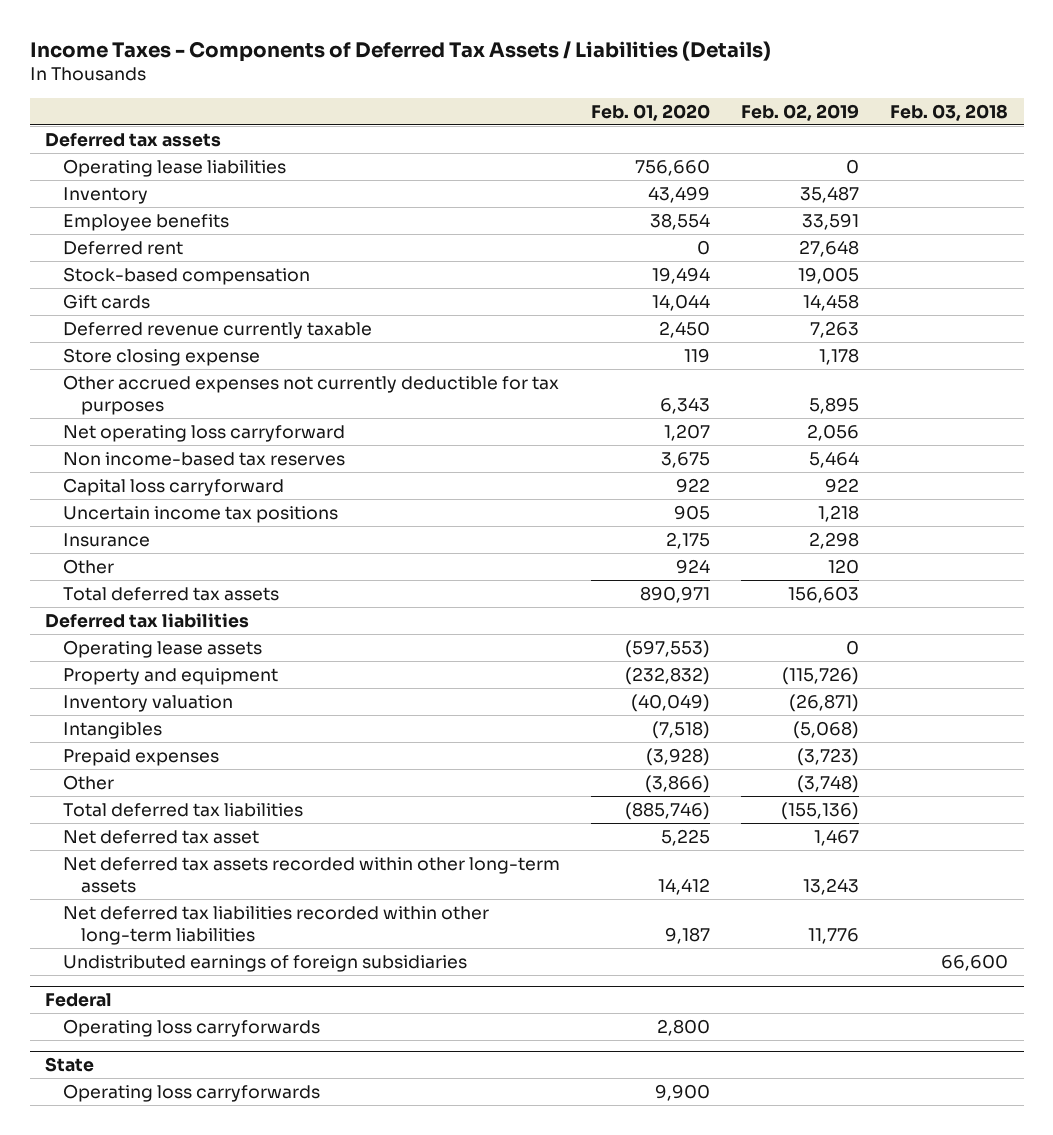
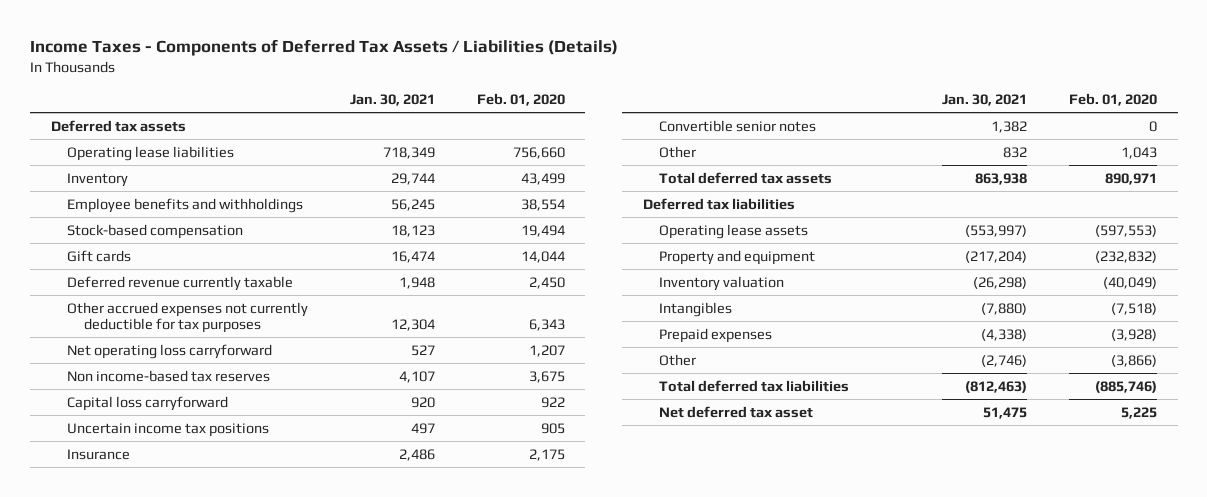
- | Feb. 01, 2020 | Feb. 02, 2019 | Feb. 03, 2018
+ | Jan. 30, 2021 | Feb. 01, 2020
- Employee benefits | 38,554 | 33,591 |
- Deferred rent | 0 | 27,648 |
+ Employee benefits and withholdings | 56,245 | 38,554
- Store closing expense | 119 | 1,178 |
- Other | 924 | 120 |
+ Convertible senior notes | 1,382 | 0
+ Other | 832 | 1,043
- Net deferred tax assets recorded within other long-term assets | 14,412 | 13,243 |
- Net deferred tax liabilities recorded within other long-term liabilities | 9,187 | 11,776 |
- Undistributed earnings of foreign subsidiaries | | | 66,600
- Federal
- Operating loss carryforwards | 2,800 | |
- State
- Operating loss carryforwards | 9,900 | |

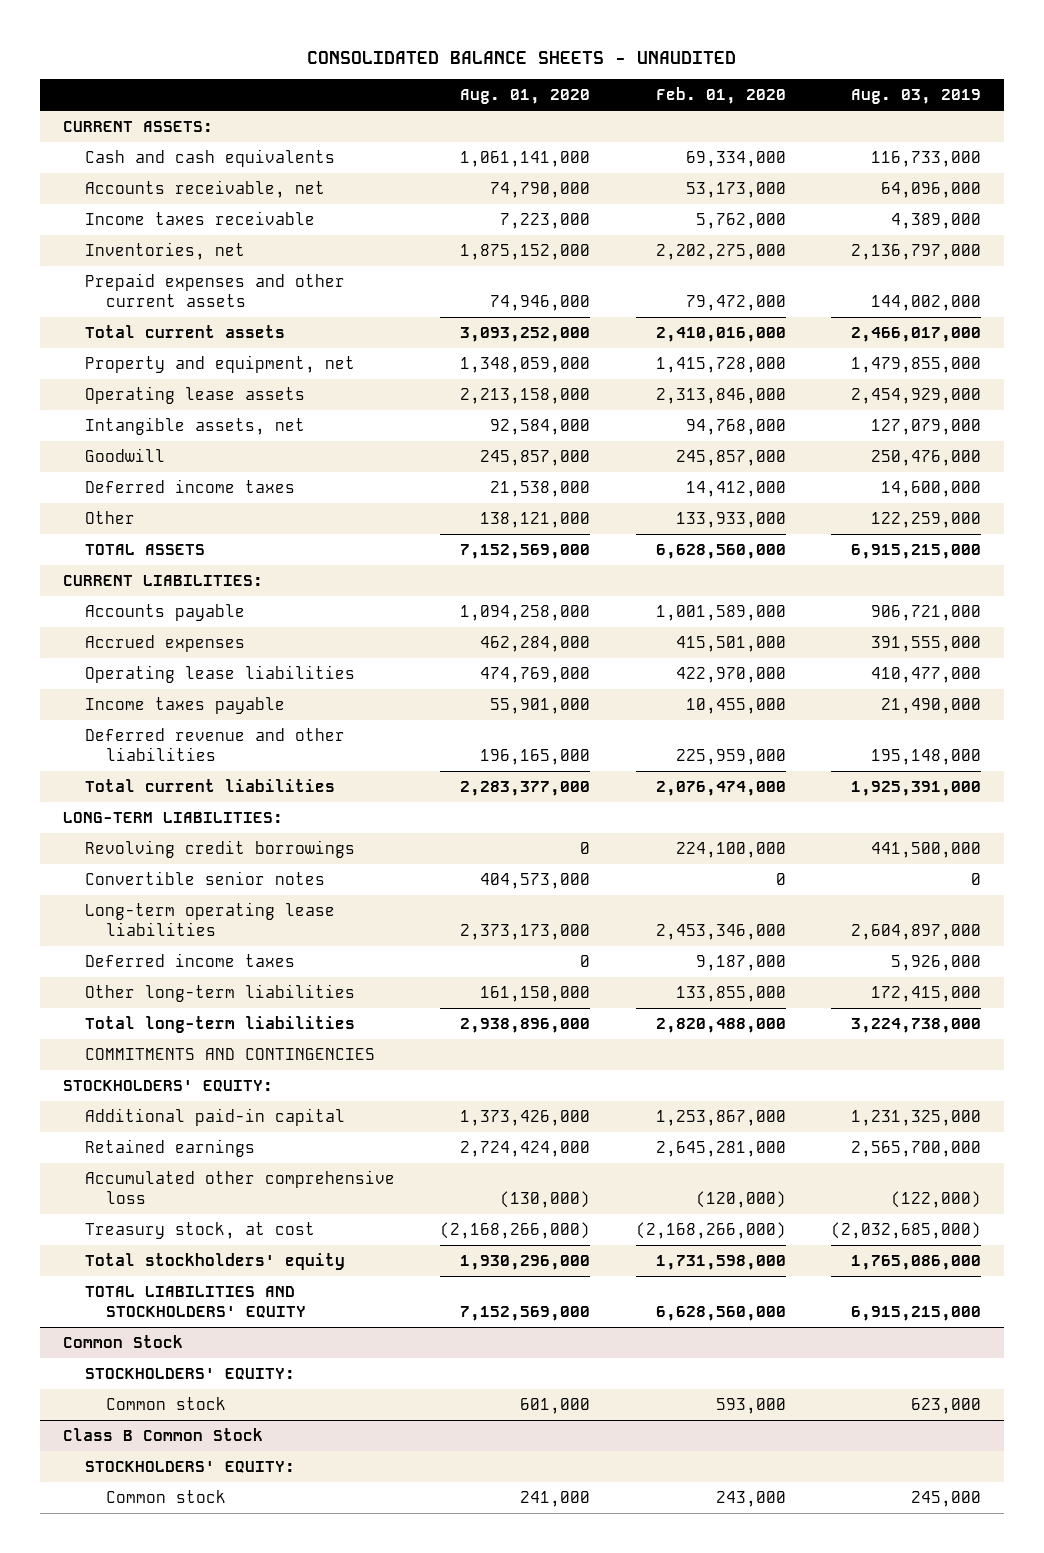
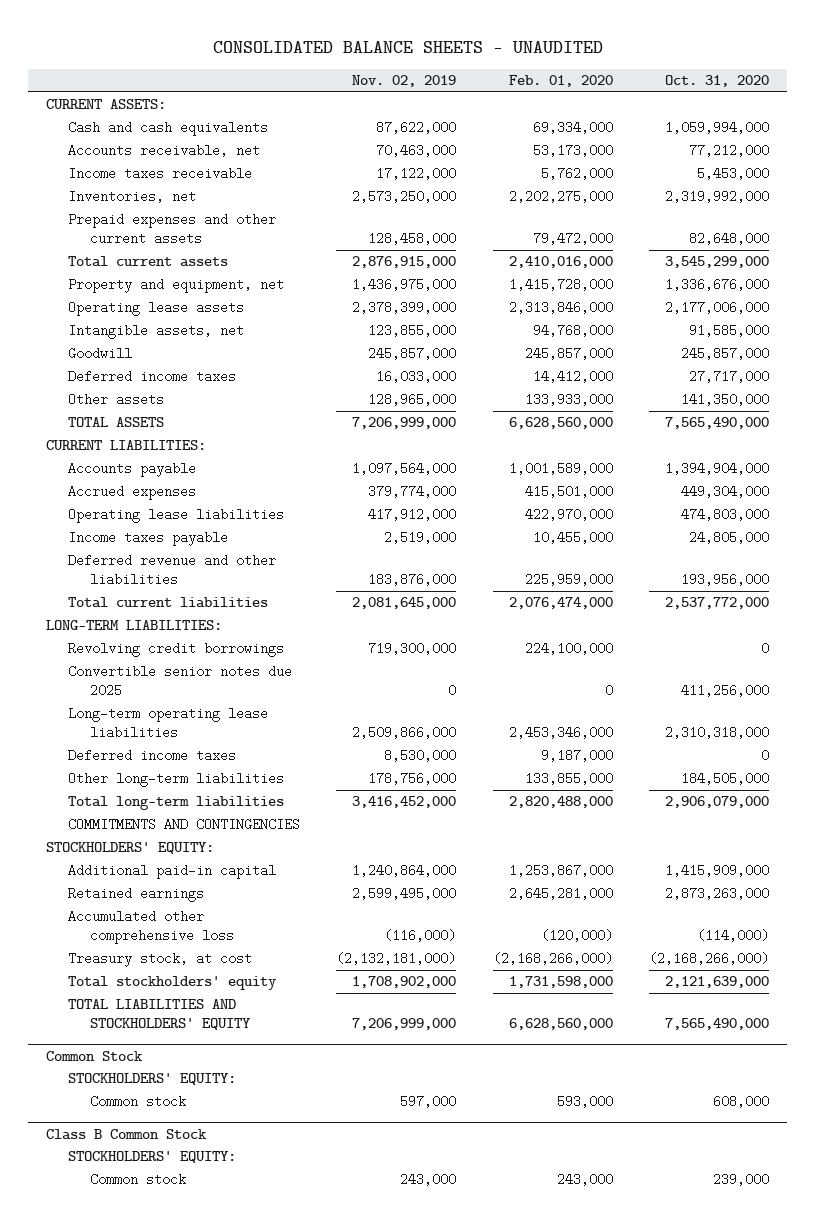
- | Aug. 01, 2020 | Feb. 01, 2020 | Aug. 03, 2019
+ | Nov. 02, 2019 | Feb. 01, 2020 | Oct. 31, 2020
- Other | 138,121,000 | 133,933,000 | 122,259,000
+ Other assets | 128,965,000 | 133,933,000 | 141,350,000
- Convertible senior notes | 404,573,000 | 0 | 0
+ Convertible senior notes due 2025 | 0 | 0 | 411,256,000

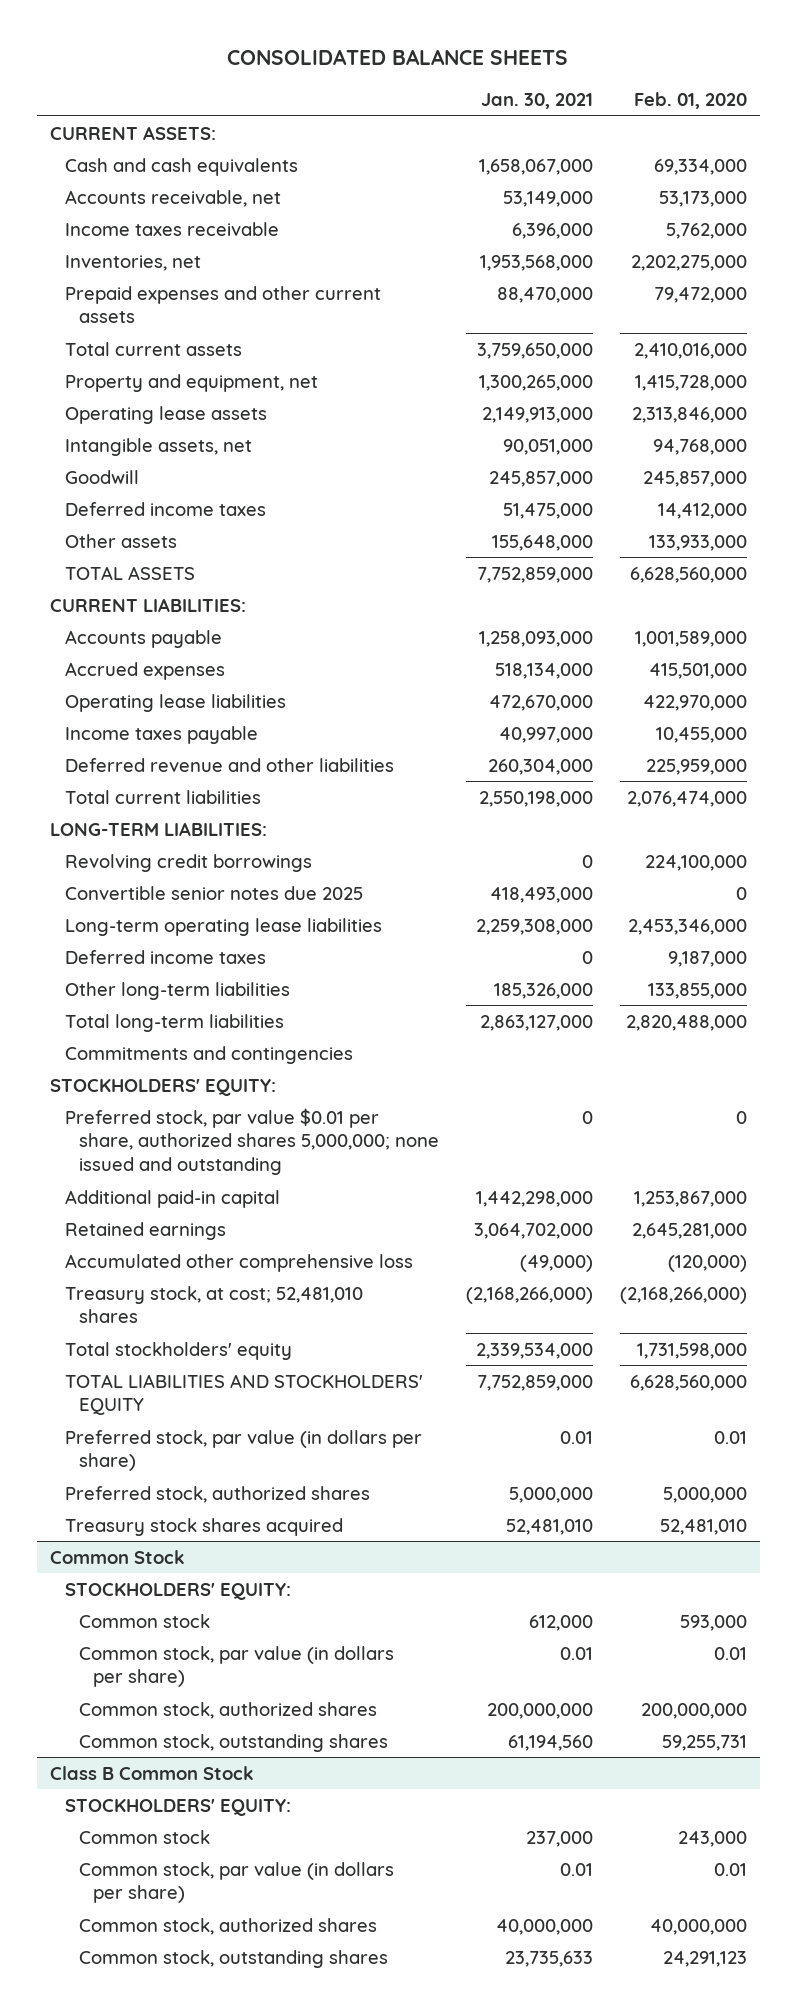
- CONSOLIDATED BALANCE SHEETS - UNAUDITED
+ CONSOLIDATED BALANCE SHEETS
- | Nov. 02, 2019 | Feb. 01, 2020 | Oct. 31, 2020
+ | Jan. 30, 2021 | Feb. 01, 2020
- COMMITMENTS AND CONTINGENCIES
+ Commitments and contingencies
+ Preferred stock, par value $0.01 per share, authorized shares 5,000,000; none issued and outstanding | 0 | 0
- Treasury stock, at cost | (2,132,181,000) | (2,168,266,000) | (2,168,266,000)
+ Treasury stock, at cost; 52,481,010 shares | (2,168,266,000) | (2,168,266,000)
+ Preferred stock, par value (in dollars per share) | 0.01 | 0.01
+ Preferred stock, authorized shares | 5,000,000 | 5,000,000
+ Treasury stock shares acquired | 52,481,010 | 52,481,010
@ Common Stock
+ Common stock, par value (in dollars per share) | 0.01 | 0.01
+ Common stock, authorized shares | 200,000,000 | 200,000,000
+ Common stock, outstanding shares | 61,194,560 | 59,255,731
@ Class B Common Stock
+ Common stock, par value (in dollars per share) | 0.01 | 0.01
+ Common stock, authorized shares | 40,000,000 | 40,000,000
+ Common stock, outstanding shares | 23,735,633 | 24,291,123

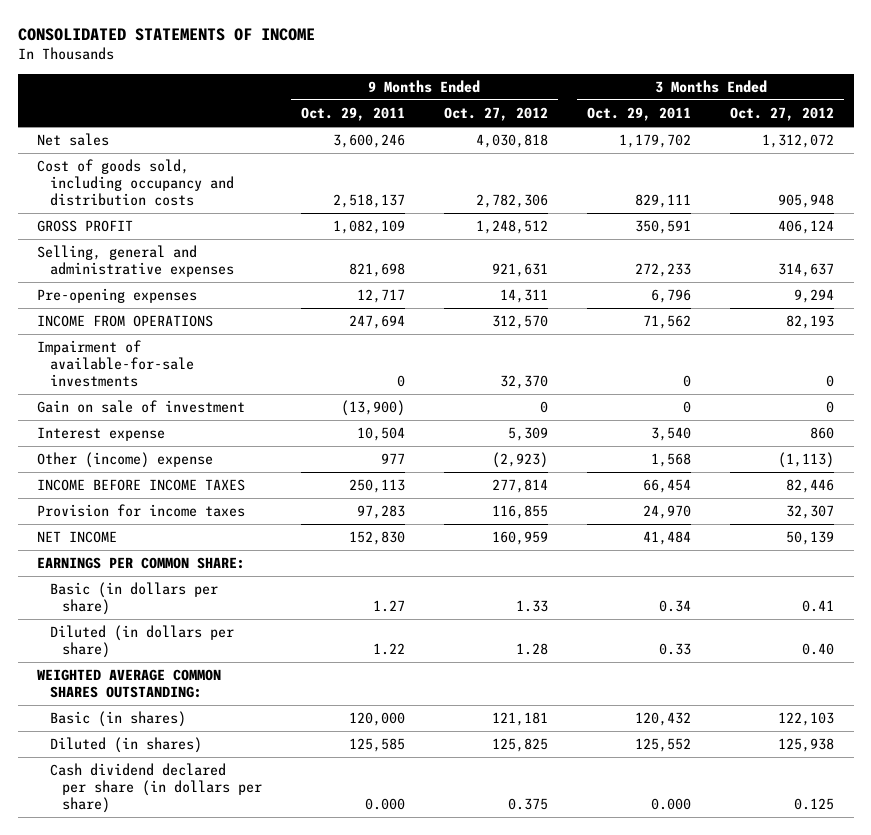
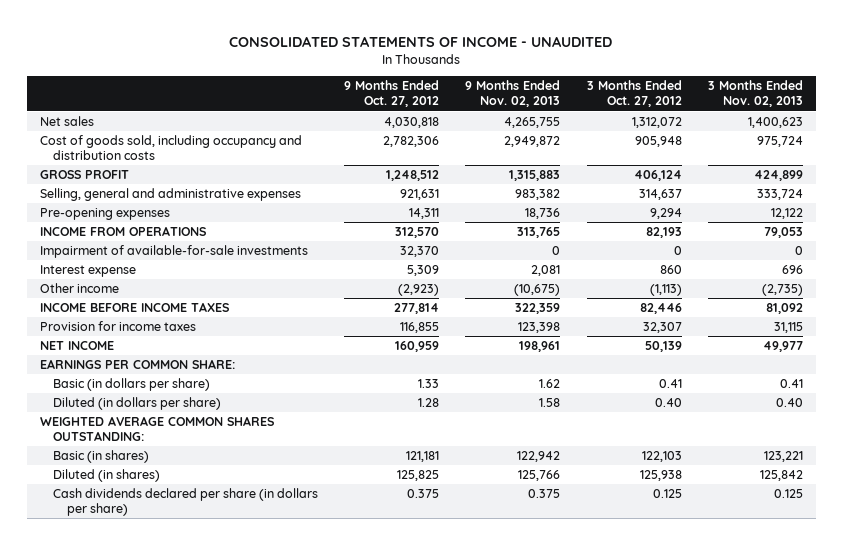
- CONSOLIDATED STATEMENTS OF INCOME
+ CONSOLIDATED STATEMENTS OF INCOME - UNAUDITED
- | 9 Months Ended Oct. 29, 2011 | 9 Months Ended Oct. 27, 2012 | 3 Months Ended Oct. 29, 2011 | 3 Months Ended Oct. 27, 2012
+ | 9 Months Ended Oct. 27, 2012 | 9 Months Ended Nov. 02, 2013 | 3 Months Ended Oct. 27, 2012 | 3 Months Ended Nov. 02, 2013
- Gain on sale of investment | (13,900) | 0 | 0 | 0
- Other (income) expense | 977 | (2,923) | 1,568 | (1,113)
+ Other income | (2,923) | (10,675) | (1,113) | (2,735)
- Cash dividend declared per share (in dollars per share) | 0.000 | 0.375 | 0.000 | 0.125
+ Cash dividends declared per share (in dollars per share) | 0.375 | 0.375 | 0.125 | 0.125

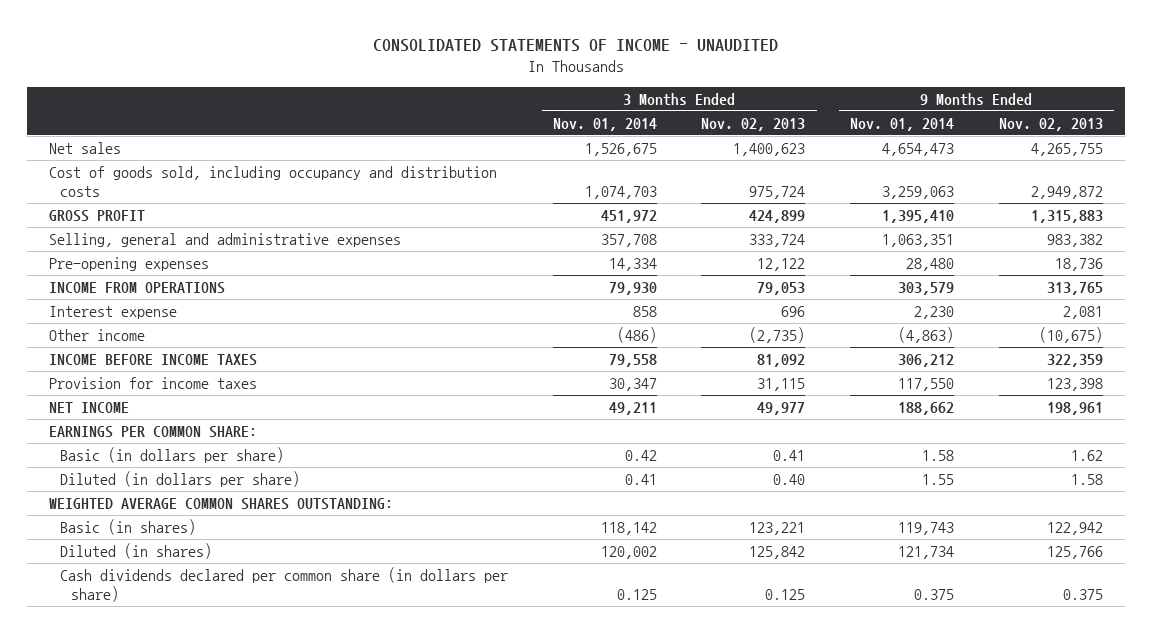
- | 9 Months Ended Oct. 27, 2012 | 9 Months Ended Nov. 02, 2013 | 3 Months Ended Oct. 27, 2012 | 3 Months Ended Nov. 02, 2013
+ | 3 Months Ended Nov. 01, 2014 | 3 Months Ended Nov. 02, 2013 | 9 Months Ended Nov. 01, 2014 | 9 Months Ended Nov. 02, 2013
- Impairment of available-for-sale investments | 32,370 | 0 | 0 | 0
- Cash dividends declared per share (in dollars per share) | 0.375 | 0.375 | 0.125 | 0.125
+ Cash dividends declared per common share (in dollars per share) | 0.125 | 0.125 | 0.375 | 0.375

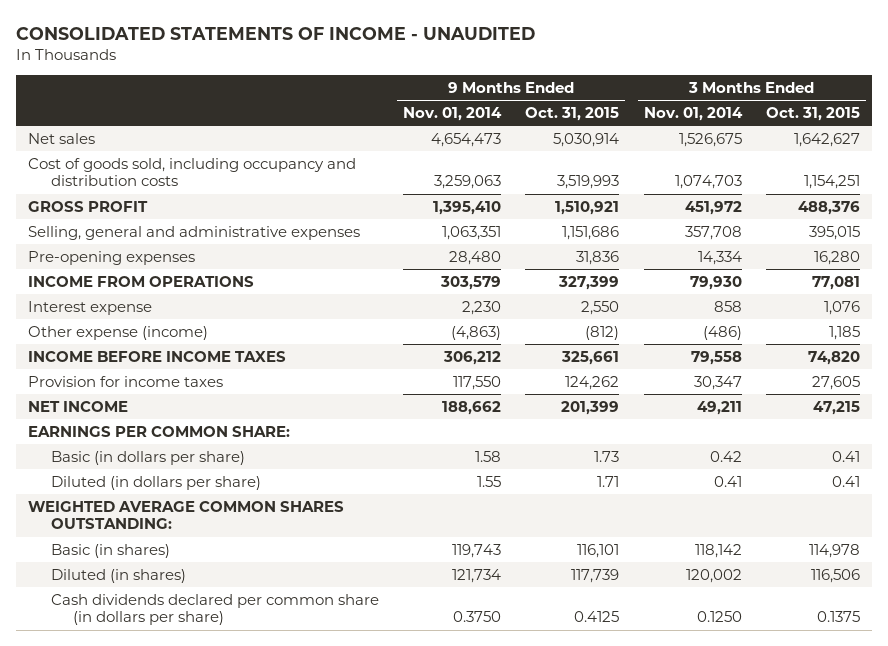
- | 3 Months Ended Nov. 01, 2014 | 3 Months Ended Nov. 02, 2013 | 9 Months Ended Nov. 01, 2014 | 9 Months Ended Nov. 02, 2013
+ | 9 Months Ended Nov. 01, 2014 | 9 Months Ended Oct. 31, 2015 | 3 Months Ended Nov. 01, 2014 | 3 Months Ended Oct. 31, 2015
- Other income | (486) | (2,735) | (4,863) | (10,675)
+ Other expense (income) | (4,863) | (812) | (486) | 1,185
- Cash dividends declared per common share (in dollars per share) | 0.125 | 0.125 | 0.375 | 0.375
+ Cash dividends declared per common share (in dollars per share) | 0.3750 | 0.4125 | 0.1250 | 0.1375

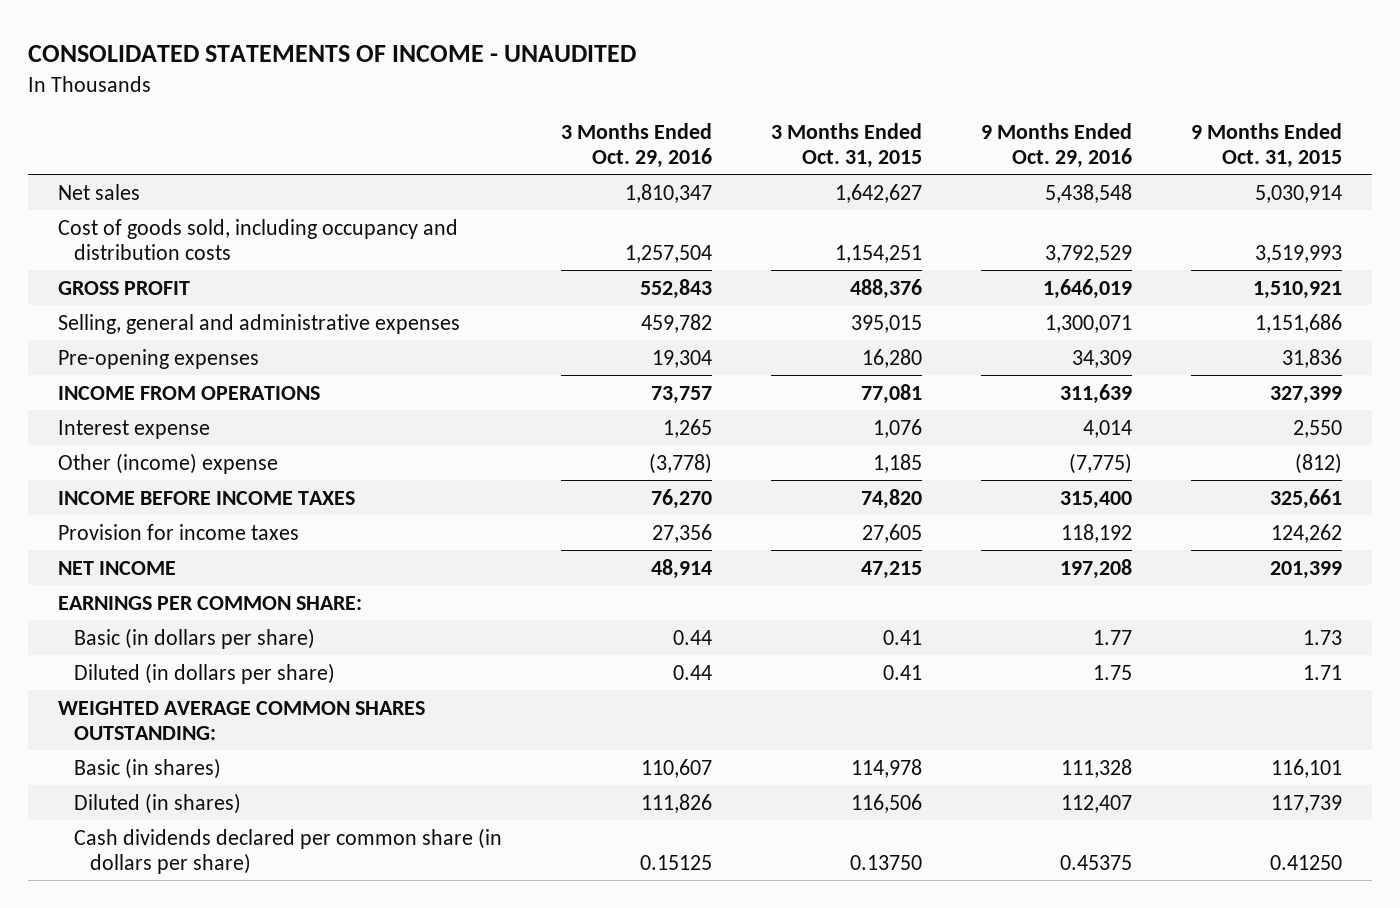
- | 9 Months Ended Nov. 01, 2014 | 9 Months Ended Oct. 31, 2015 | 3 Months Ended Nov. 01, 2014 | 3 Months Ended Oct. 31, 2015
+ | 3 Months Ended Oct. 29, 2016 | 3 Months Ended Oct. 31, 2015 | 9 Months Ended Oct. 29, 2016 | 9 Months Ended Oct. 31, 2015
- Other expense (income) | (4,863) | (812) | (486) | 1,185
+ Other (income) expense | (3,778) | 1,185 | (7,775) | (812)
- Cash dividends declared per common share (in dollars per share) | 0.3750 | 0.4125 | 0.1250 | 0.1375
+ Cash dividends declared per common share (in dollars per share) | 0.15125 | 0.13750 | 0.45375 | 0.41250

